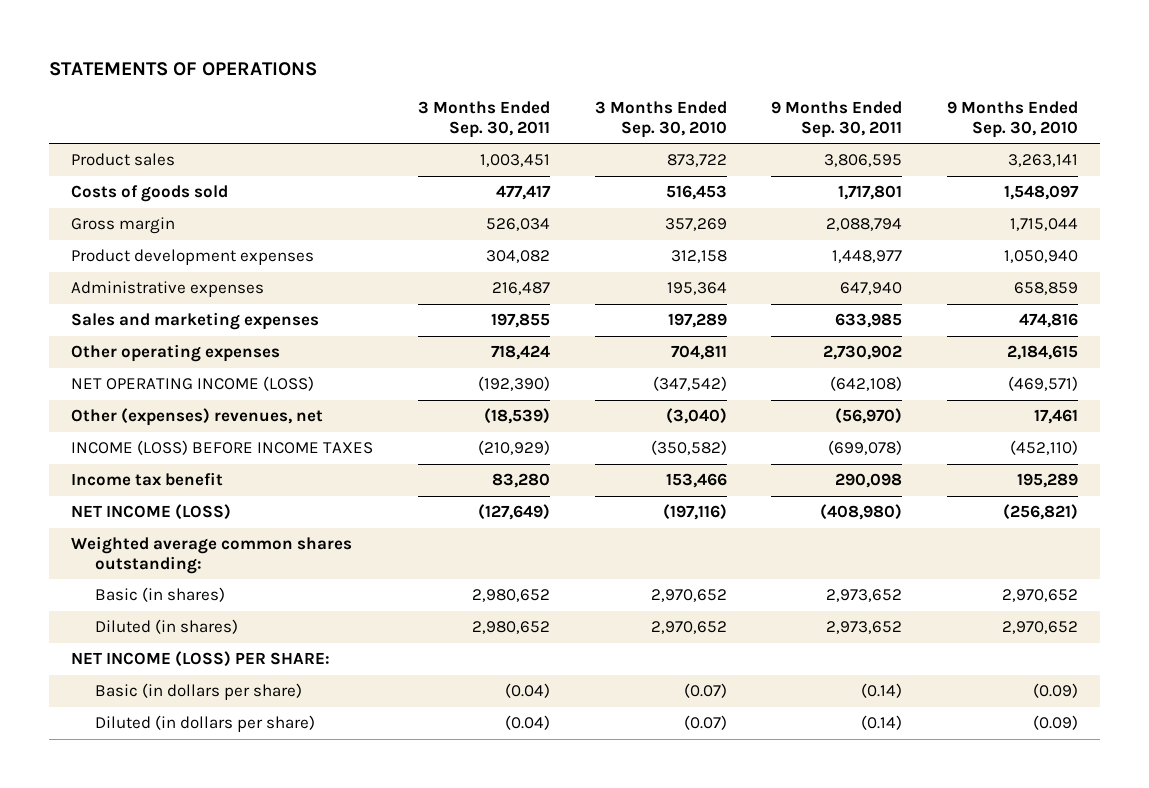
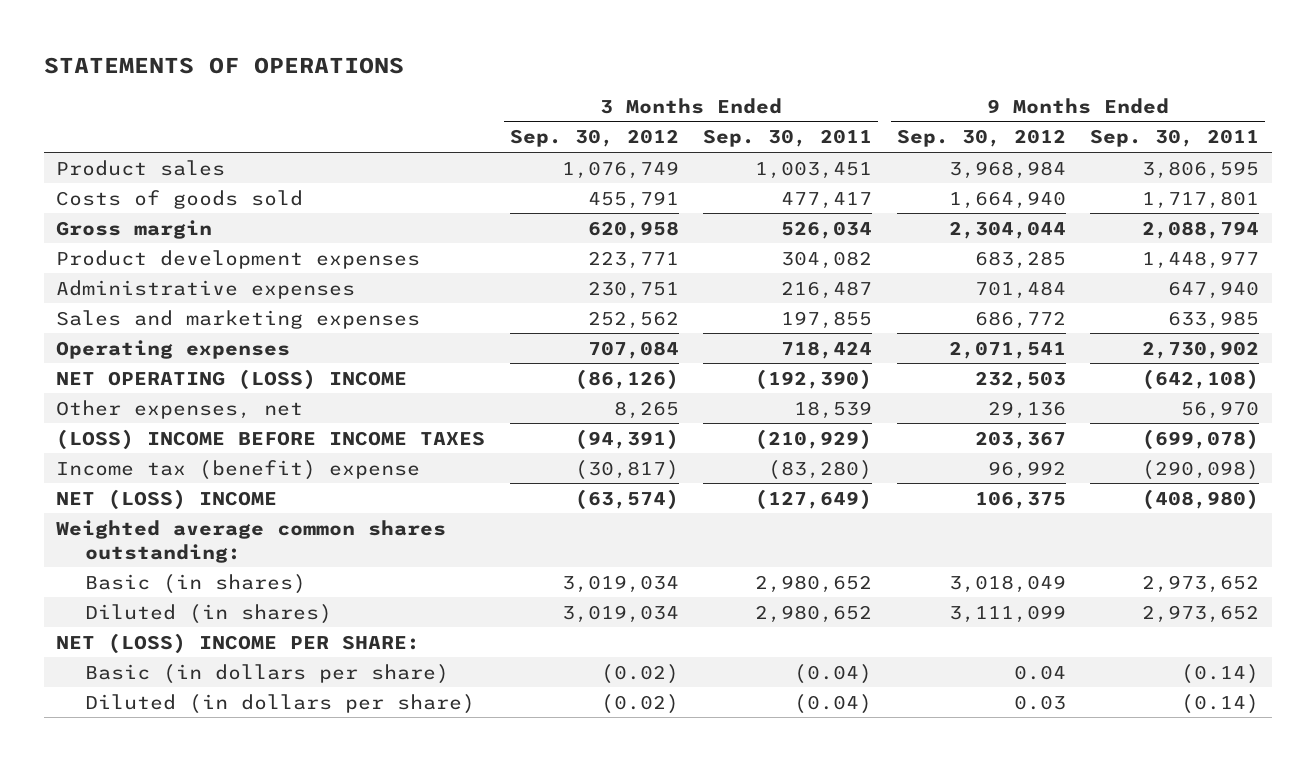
- | 3 Months Ended Sep. 30, 2011 | 3 Months Ended Sep. 30, 2010 | 9 Months Ended Sep. 30, 2011 | 9 Months Ended Sep. 30, 2010
+ | 3 Months Ended Sep. 30, 2012 | 3 Months Ended Sep. 30, 2011 | 9 Months Ended Sep. 30, 2012 | 9 Months Ended Sep. 30, 2011
- Other operating expenses | 718,424 | 704,811 | 2,730,902 | 2,184,615
- NET OPERATING INCOME (LOSS) | (192,390) | (347,542) | (642,108) | (469,571)
- Other (expenses) revenues, net | (18,539) | (3,040) | (56,970) | 17,461
- INCOME (LOSS) BEFORE INCOME TAXES | (210,929) | (350,582) | (699,078) | (452,110)
- Income tax benefit | 83,280 | 153,466 | 290,098 | 195,289
- NET INCOME (LOSS) | (127,649) | (197,116) | (408,980) | (256,821)
+ Operating expenses | 707,084 | 718,424 | 2,071,541 | 2,730,902
+ NET OPERATING (LOSS) INCOME | (86,126) | (192,390) | 232,503 | (642,108)
+ Other expenses, net | 8,265 | 18,539 | 29,136 | 56,970
+ (LOSS) INCOME BEFORE INCOME TAXES | (94,391) | (210,929) | 203,367 | (699,078)
+ Income tax (benefit) expense | (30,817) | (83,280) | 96,992 | (290,098)
+ NET (LOSS) INCOME | (63,574) | (127,649) | 106,375 | (408,980)
- NET INCOME (LOSS) PER SHARE:
+ NET (LOSS) INCOME PER SHARE:

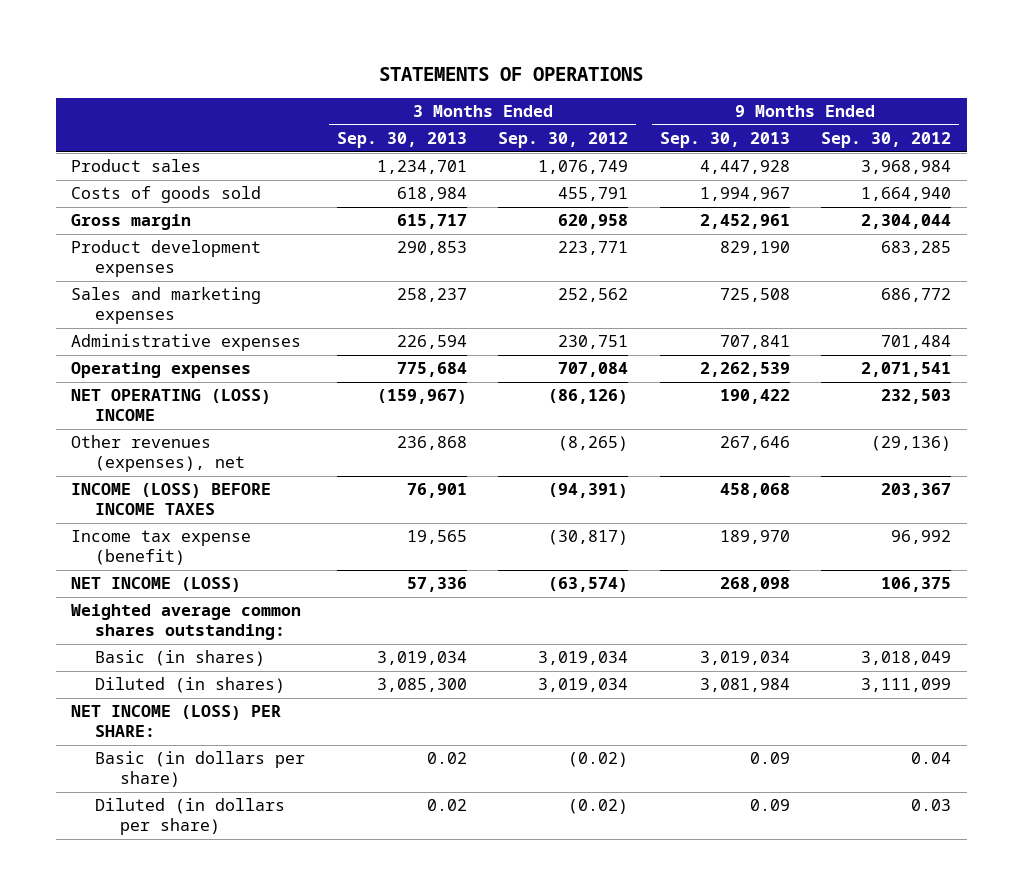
- | 3 Months Ended Sep. 30, 2012 | 3 Months Ended Sep. 30, 2011 | 9 Months Ended Sep. 30, 2012 | 9 Months Ended Sep. 30, 2011
+ | 3 Months Ended Sep. 30, 2013 | 3 Months Ended Sep. 30, 2012 | 9 Months Ended Sep. 30, 2013 | 9 Months Ended Sep. 30, 2012
moved down: Administrative expenses | 226,594 | 230,751 | 707,841 | 701,484
- Other expenses, net | 8,265 | 18,539 | 29,136 | 56,970
- (LOSS) INCOME BEFORE INCOME TAXES | (94,391) | (210,929) | 203,367 | (699,078)
- Income tax (benefit) expense | (30,817) | (83,280) | 96,992 | (290,098)
- NET (LOSS) INCOME | (63,574) | (127,649) | 106,375 | (408,980)
+ Other revenues (expenses), net | 236,868 | (8,265) | 267,646 | (29,136)
+ INCOME (LOSS) BEFORE INCOME TAXES | 76,901 | (94,391) | 458,068 | 203,367
+ Income tax expense (benefit) | 19,565 | (30,817) | 189,970 | 96,992
+ NET INCOME (LOSS) | 57,336 | (63,574) | 268,098 | 106,375
- NET (LOSS) INCOME PER SHARE:
+ NET INCOME (LOSS) PER SHARE:

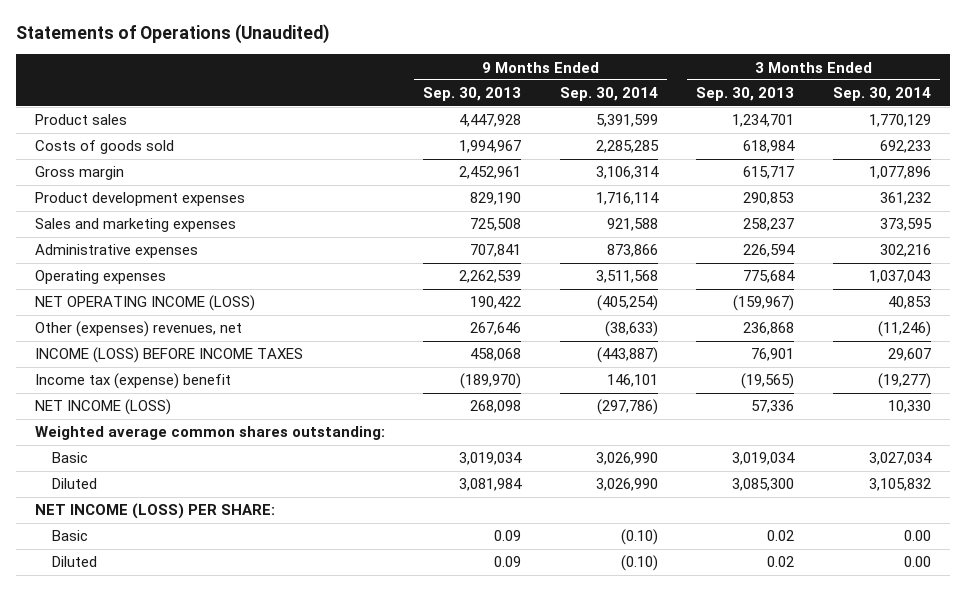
- STATEMENTS OF OPERATIONS
+ Statements of Operations (Unaudited)
- | 3 Months Ended Sep. 30, 2013 | 3 Months Ended Sep. 30, 2012 | 9 Months Ended Sep. 30, 2013 | 9 Months Ended Sep. 30, 2012
+ | 9 Months Ended Sep. 30, 2013 | 9 Months Ended Sep. 30, 2014 | 3 Months Ended Sep. 30, 2013 | 3 Months Ended Sep. 30, 2014
- NET OPERATING (LOSS) INCOME | (159,967) | (86,126) | 190,422 | 232,503
- Other revenues (expenses), net | 236,868 | (8,265) | 267,646 | (29,136)
+ NET OPERATING INCOME (LOSS) | 190,422 | (405,254) | (159,967) | 40,853
+ Other (expenses) revenues, net | 267,646 | (38,633) | 236,868 | (11,246)
- Income tax expense (benefit) | 19,565 | (30,817) | 189,970 | 96,992
+ Income tax (expense) benefit | (189,970) | 146,101 | (19,565) | (19,277)
- Basic (in shares) | 3,019,034 | 3,019,034 | 3,019,034 | 3,018,049
- Diluted (in shares) | 3,085,300 | 3,019,034 | 3,081,984 | 3,111,099
+ Basic | 3,019,034 | 3,026,990 | 3,019,034 | 3,027,034
+ Diluted | 3,081,984 | 3,026,990 | 3,085,300 | 3,105,832
- Basic (in dollars per share) | 0.02 | (0.02) | 0.09 | 0.04
- Diluted (in dollars per share) | 0.02 | (0.02) | 0.09 | 0.03
+ Basic | 0.09 | (0.10) | 0.02 | 0.00
+ Diluted | 0.09 | (0.10) | 0.02 | 0.00

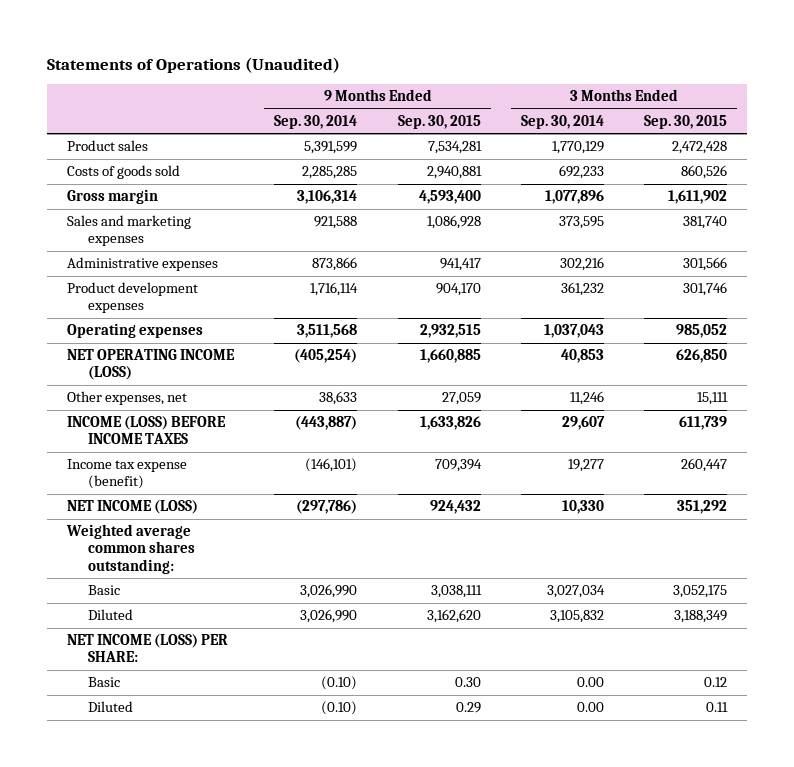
- | 9 Months Ended Sep. 30, 2013 | 9 Months Ended Sep. 30, 2014 | 3 Months Ended Sep. 30, 2013 | 3 Months Ended Sep. 30, 2014
+ | 9 Months Ended Sep. 30, 2014 | 9 Months Ended Sep. 30, 2015 | 3 Months Ended Sep. 30, 2014 | 3 Months Ended Sep. 30, 2015
moved down: Product development expenses | 1,716,114 | 904,170 | 361,232 | 301,746
- Other (expenses) revenues, net | 267,646 | (38,633) | 236,868 | (11,246)
+ Other expenses, net | 38,633 | 27,059 | 11,246 | 15,111
- Income tax (expense) benefit | (189,970) | 146,101 | (19,565) | (19,277)
+ Income tax expense (benefit) | (146,101) | 709,394 | 19,277 | 260,447

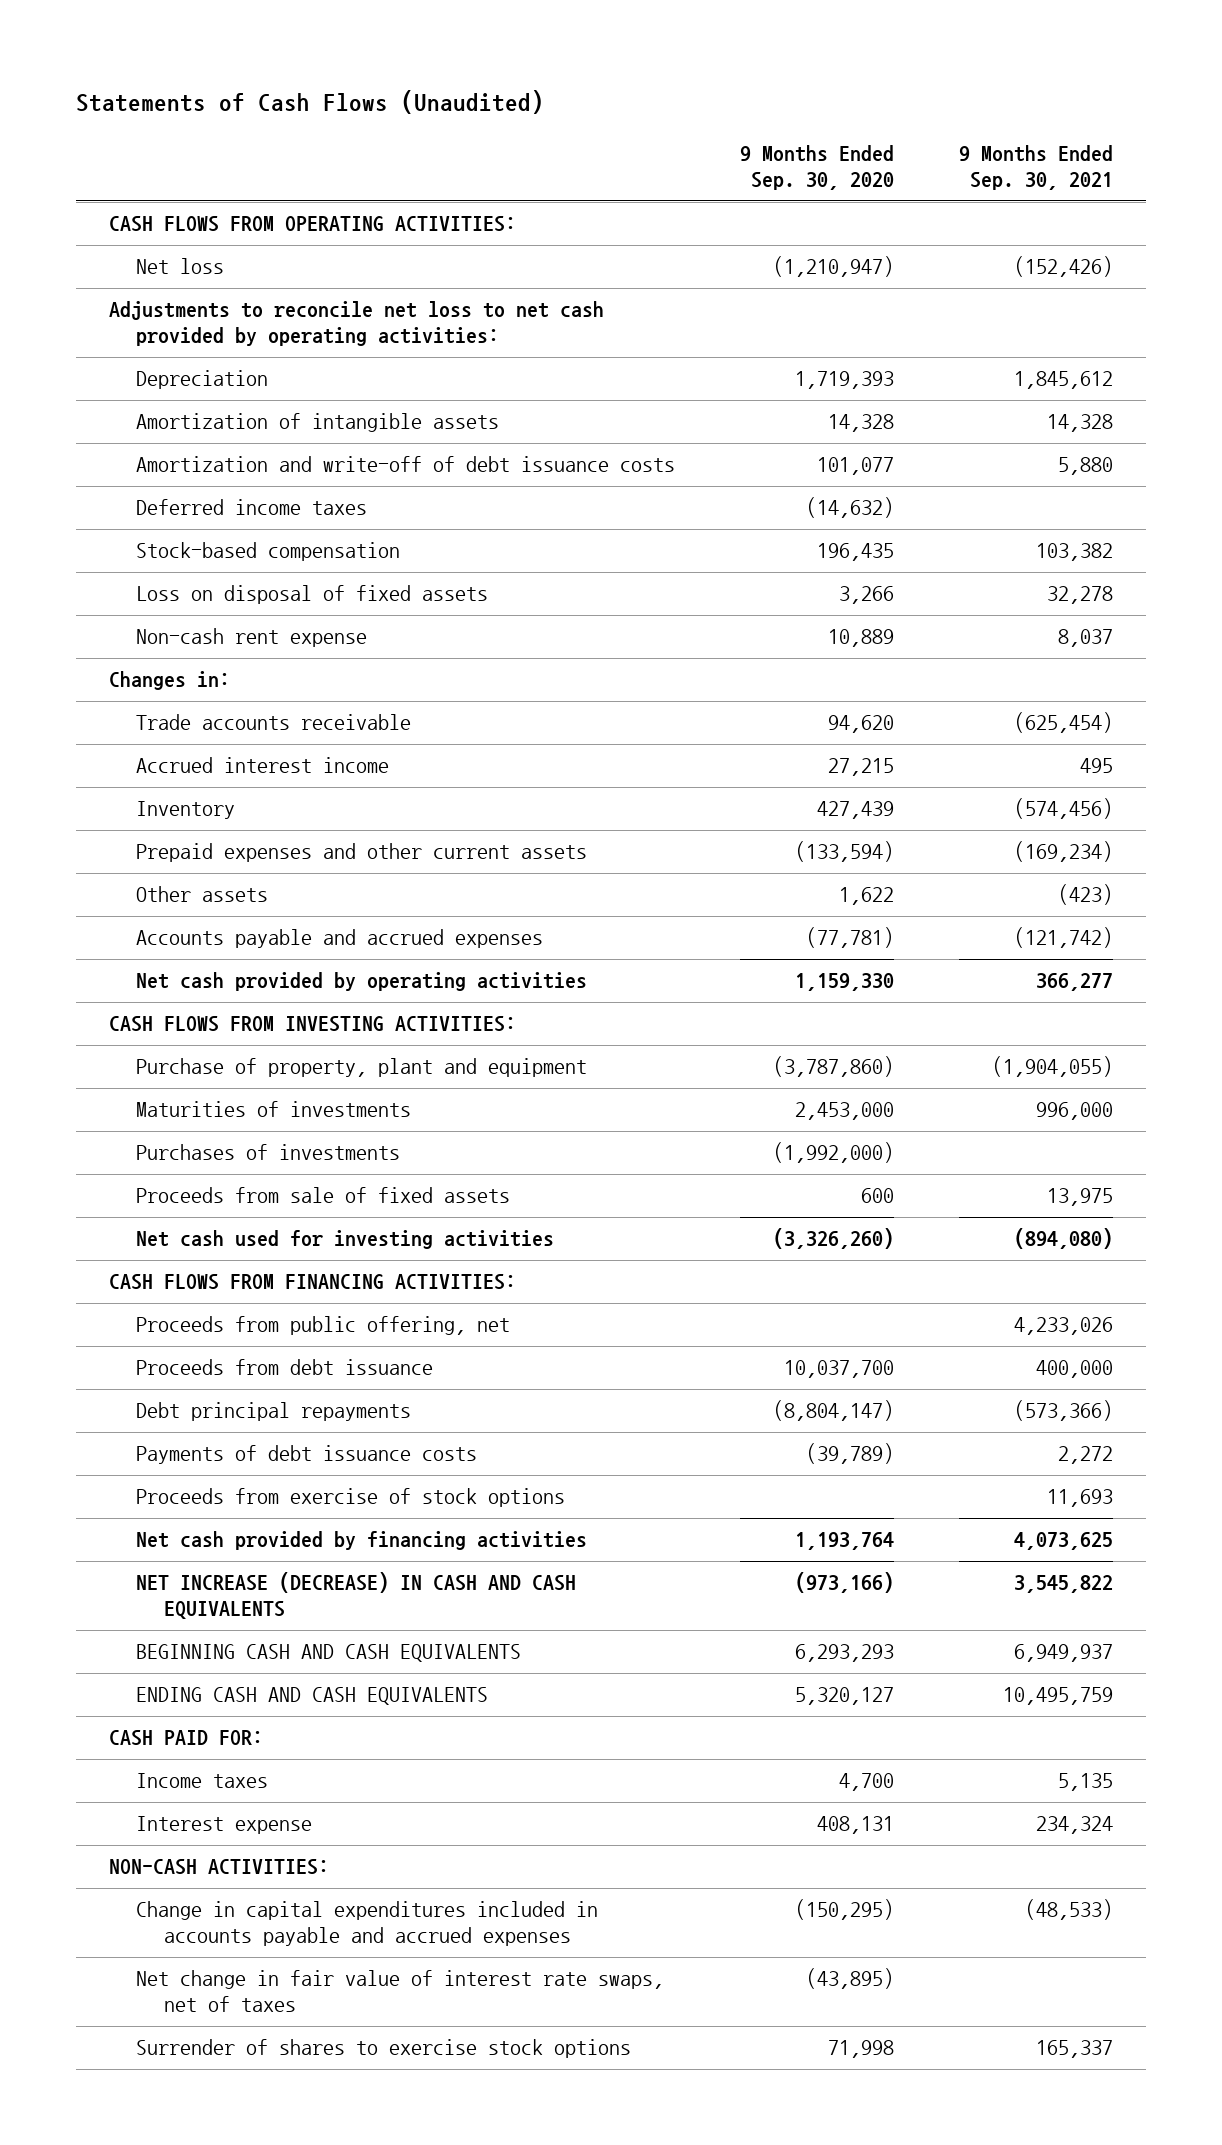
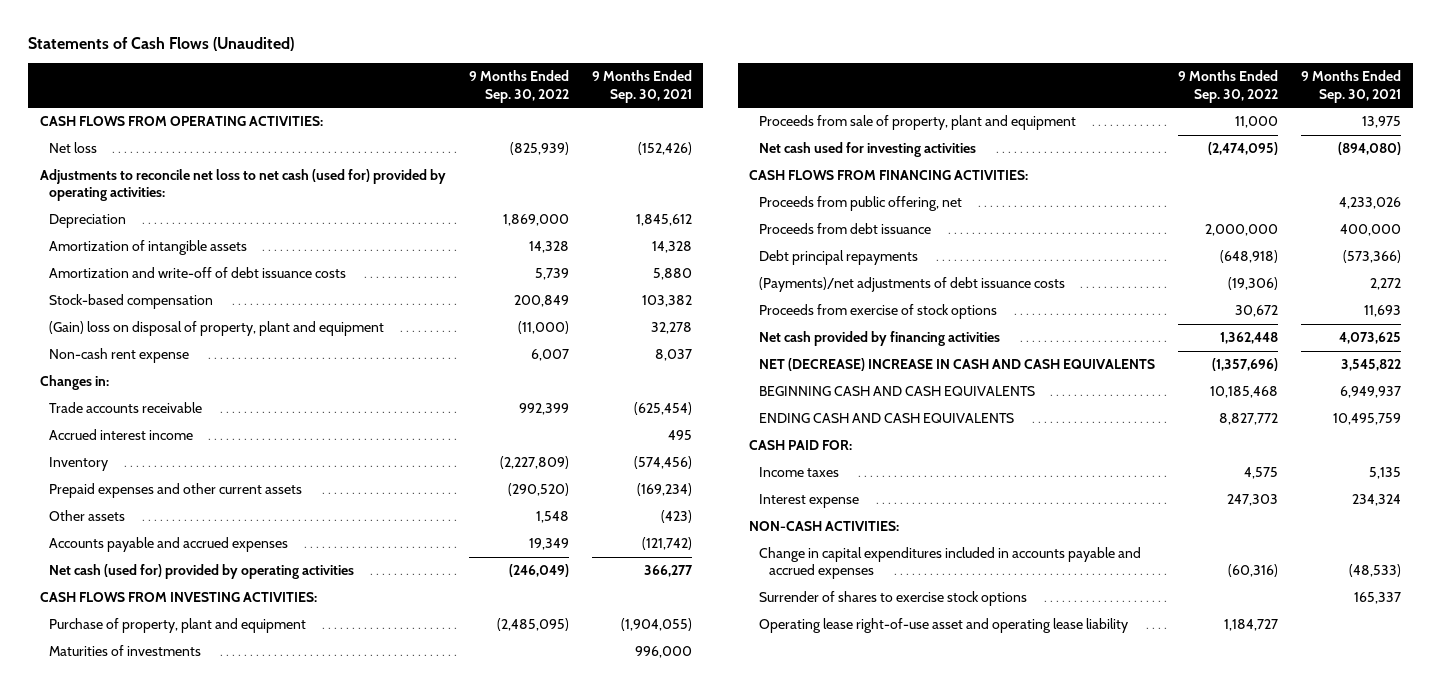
- | 9 Months Ended Sep. 30, 2020 | 9 Months Ended Sep. 30, 2021
+ | 9 Months Ended Sep. 30, 2022 | 9 Months Ended Sep. 30, 2021
- Adjustments to reconcile net loss to net cash provided by operating activities:
+ Adjustments to reconcile net loss to net cash (used for) provided by operating activities:
- Deferred income taxes | (14,632) |
- Loss on disposal of fixed assets | 3,266 | 32,278
+ (Gain) loss on disposal of property, plant and equipment | (11,000) | 32,278
- Net cash provided by operating activities | 1,159,330 | 366,277
+ Net cash (used for) provided by operating activities | (246,049) | 366,277
- Purchases of investments | (1,992,000) |
- Proceeds from sale of fixed assets | 600 | 13,975
+ Proceeds from sale of property, plant and equipment | 11,000 | 13,975
- Payments of debt issuance costs | (39,789) | 2,272
+ (Payments)/net adjustments of debt issuance costs | (19,306) | 2,272
- NET INCREASE (DECREASE) IN CASH AND CASH EQUIVALENTS | (973,166) | 3,545,822
+ NET (DECREASE) INCREASE IN CASH AND CASH EQUIVALENTS | (1,357,696) | 3,545,822
- Net change in fair value of interest rate swaps, net of taxes | (43,895) |
+ Operating lease right-of-use asset and operating lease liability | 1,184,727 |

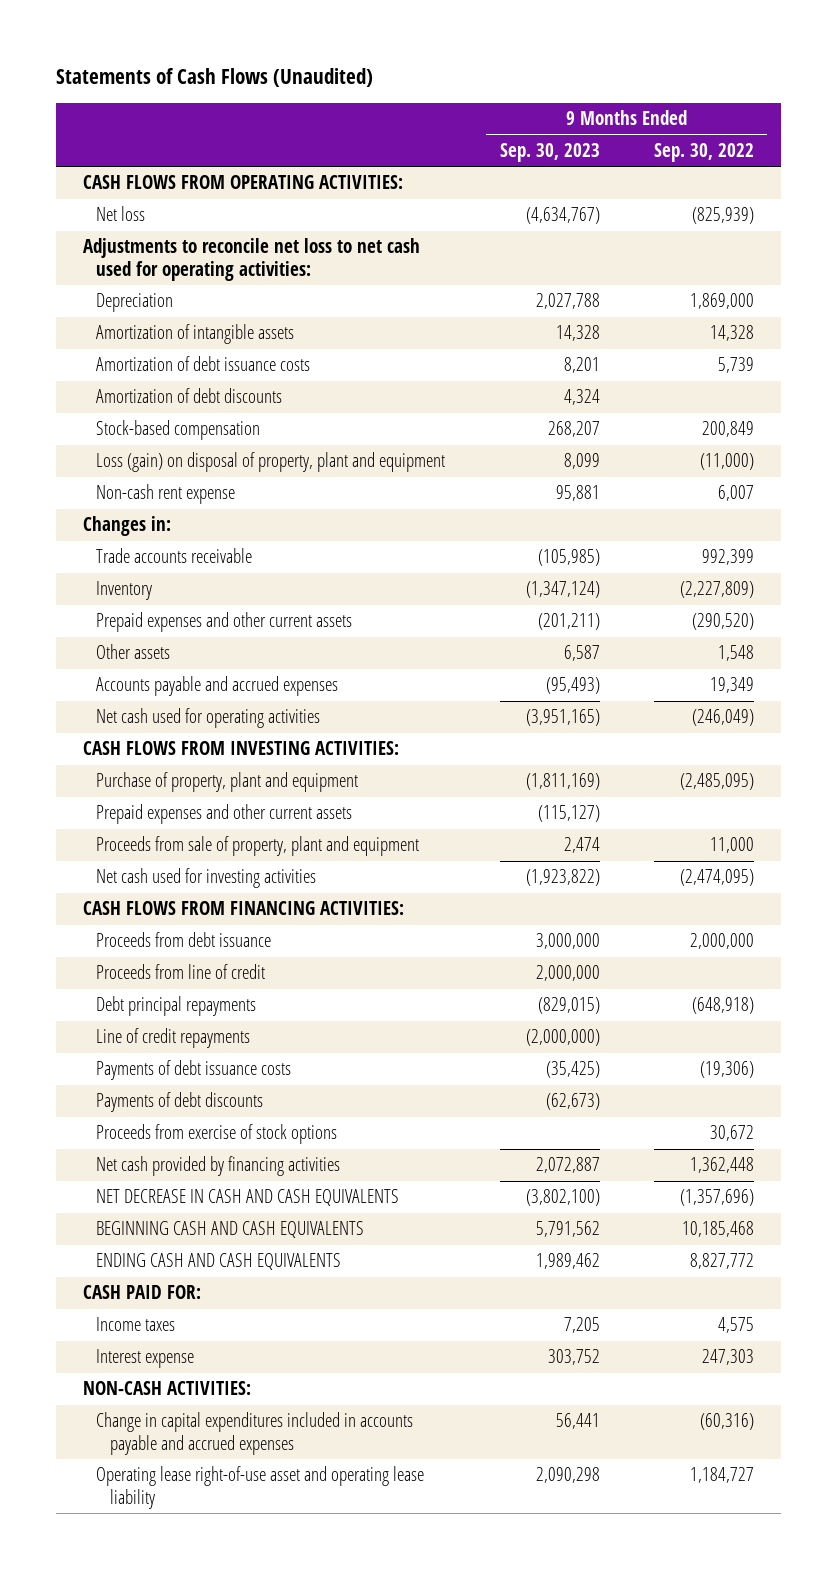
- | 9 Months Ended Sep. 30, 2022 | 9 Months Ended Sep. 30, 2021
+ | 9 Months Ended Sep. 30, 2023 | 9 Months Ended Sep. 30, 2022
- Adjustments to reconcile net loss to net cash (used for) provided by operating activities:
+ Adjustments to reconcile net loss to net cash used for operating activities:
- Amortization and write-off of debt issuance costs | 5,739 | 5,880
+ Amortization of debt issuance costs | 8,201 | 5,739
+ Amortization of debt discounts | 4,324 |
- (Gain) loss on disposal of property, plant and equipment | (11,000) | 32,278
+ Loss (gain) on disposal of property, plant and equipment | 8,099 | (11,000)
- Accrued interest income | | 495
- Net cash (used for) provided by operating activities | (246,049) | 366,277
+ Net cash used for operating activities | (3,951,165) | (246,049)
- Maturities of investments | | 996,000
+ Prepaid expenses and other current assets | (115,127) |
- Proceeds from public offering, net | | 4,233,026
+ Proceeds from line of credit | 2,000,000 |
- (Payments)/net adjustments of debt issuance costs | (19,306) | 2,272
+ Line of credit repayments | (2,000,000) |
+ Payments of debt issuance costs | (35,425) | (19,306)
+ Payments of debt discounts | (62,673) |
- NET (DECREASE) INCREASE IN CASH AND CASH EQUIVALENTS | (1,357,696) | 3,545,822
+ NET DECREASE IN CASH AND CASH EQUIVALENTS | (3,802,100) | (1,357,696)
- Surrender of shares to exercise stock options | | 165,337

